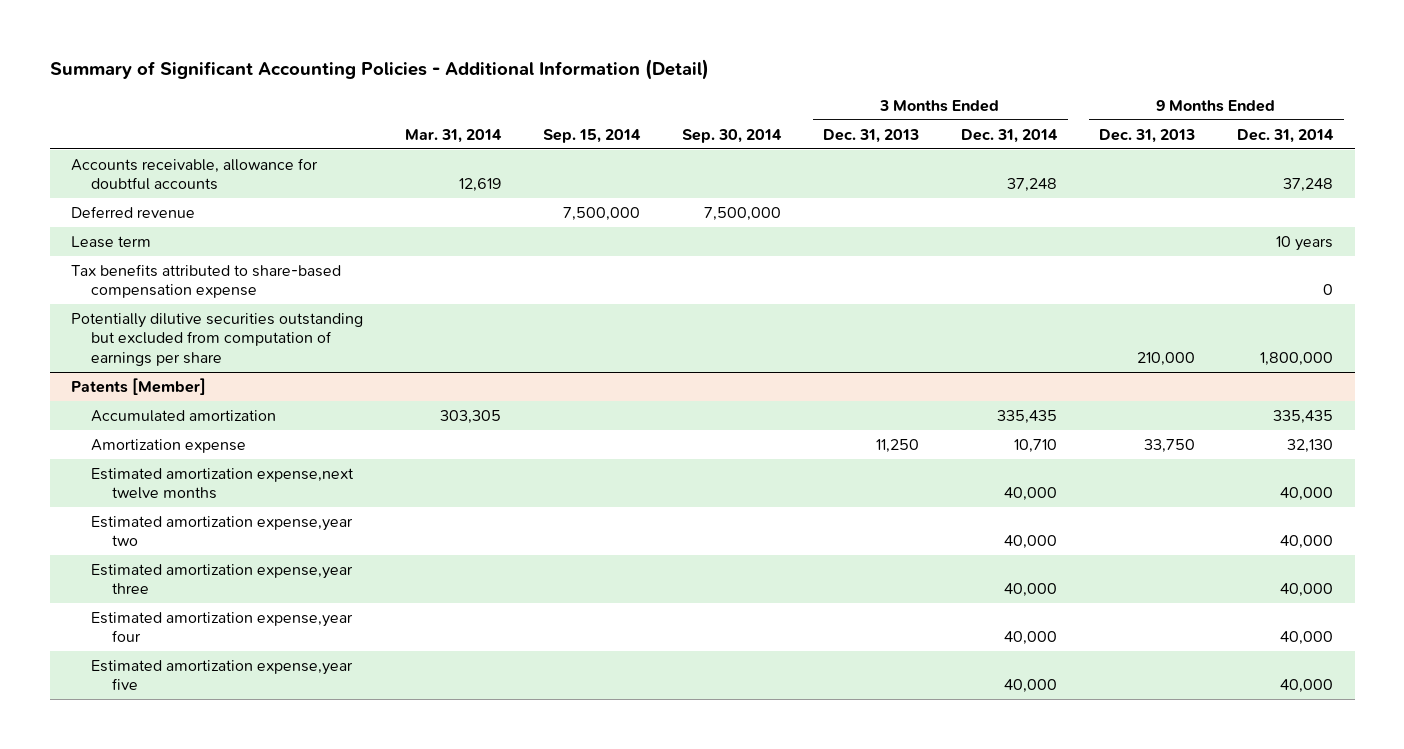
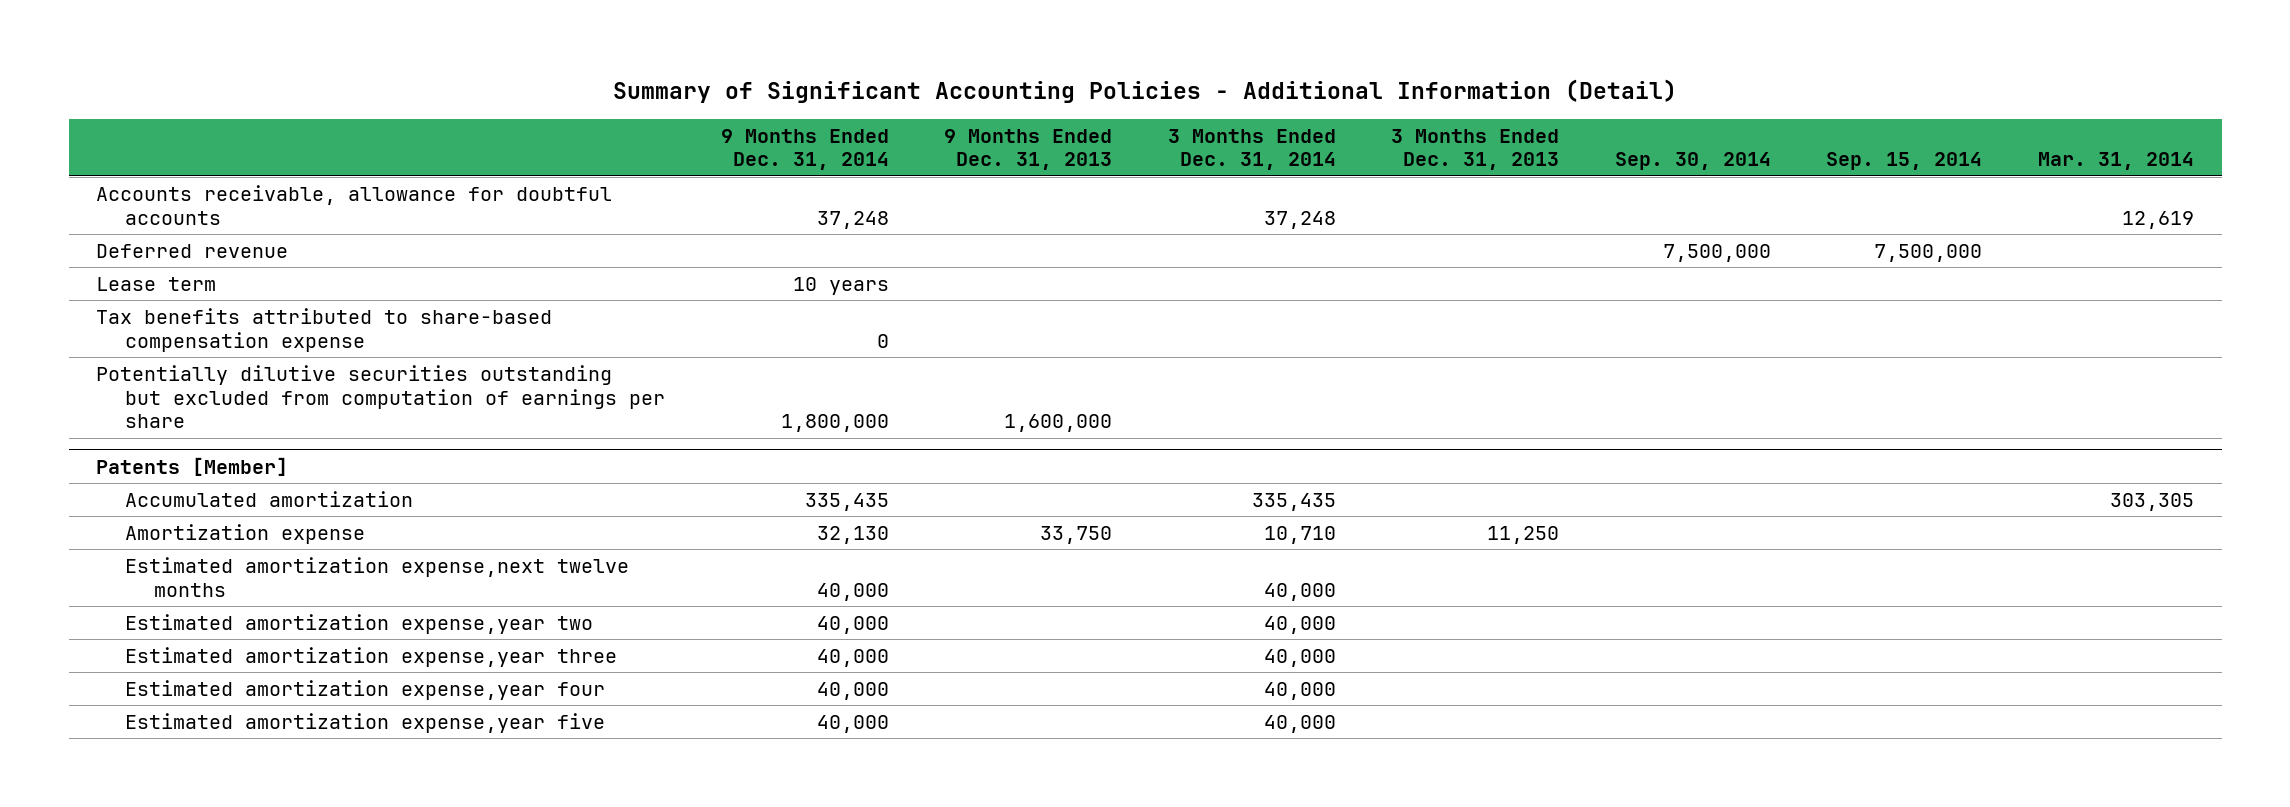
- | Mar. 31, 2014 | Sep. 15, 2014 | Sep. 30, 2014 | 3 Months Ended Dec. 31, 2013 | 3 Months Ended Dec. 31, 2014 | 9 Months Ended Dec. 31, 2013 | 9 Months Ended Dec. 31, 2014
+ | 9 Months Ended Dec. 31, 2014 | 9 Months Ended Dec. 31, 2013 | 3 Months Ended Dec. 31, 2014 | 3 Months Ended Dec. 31, 2013 | Sep. 30, 2014 | Sep. 15, 2014 | Mar. 31, 2014
- Potentially dilutive securities outstanding but excluded from computation of earnings per share | | | | | | 210,000 | 1,800,000
+ Potentially dilutive securities outstanding but excluded from computation of earnings per share | 1,800,000 | 1,600,000 | | | | |

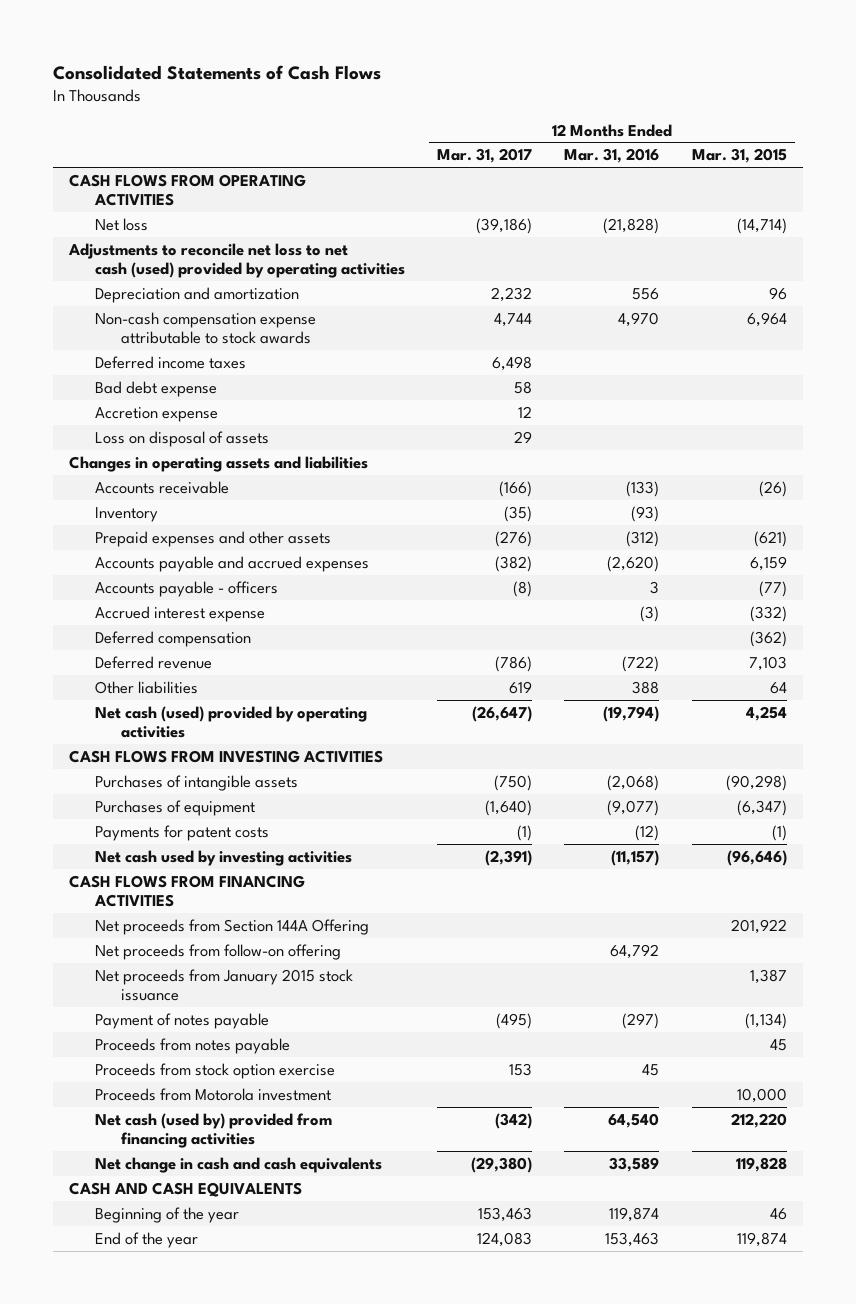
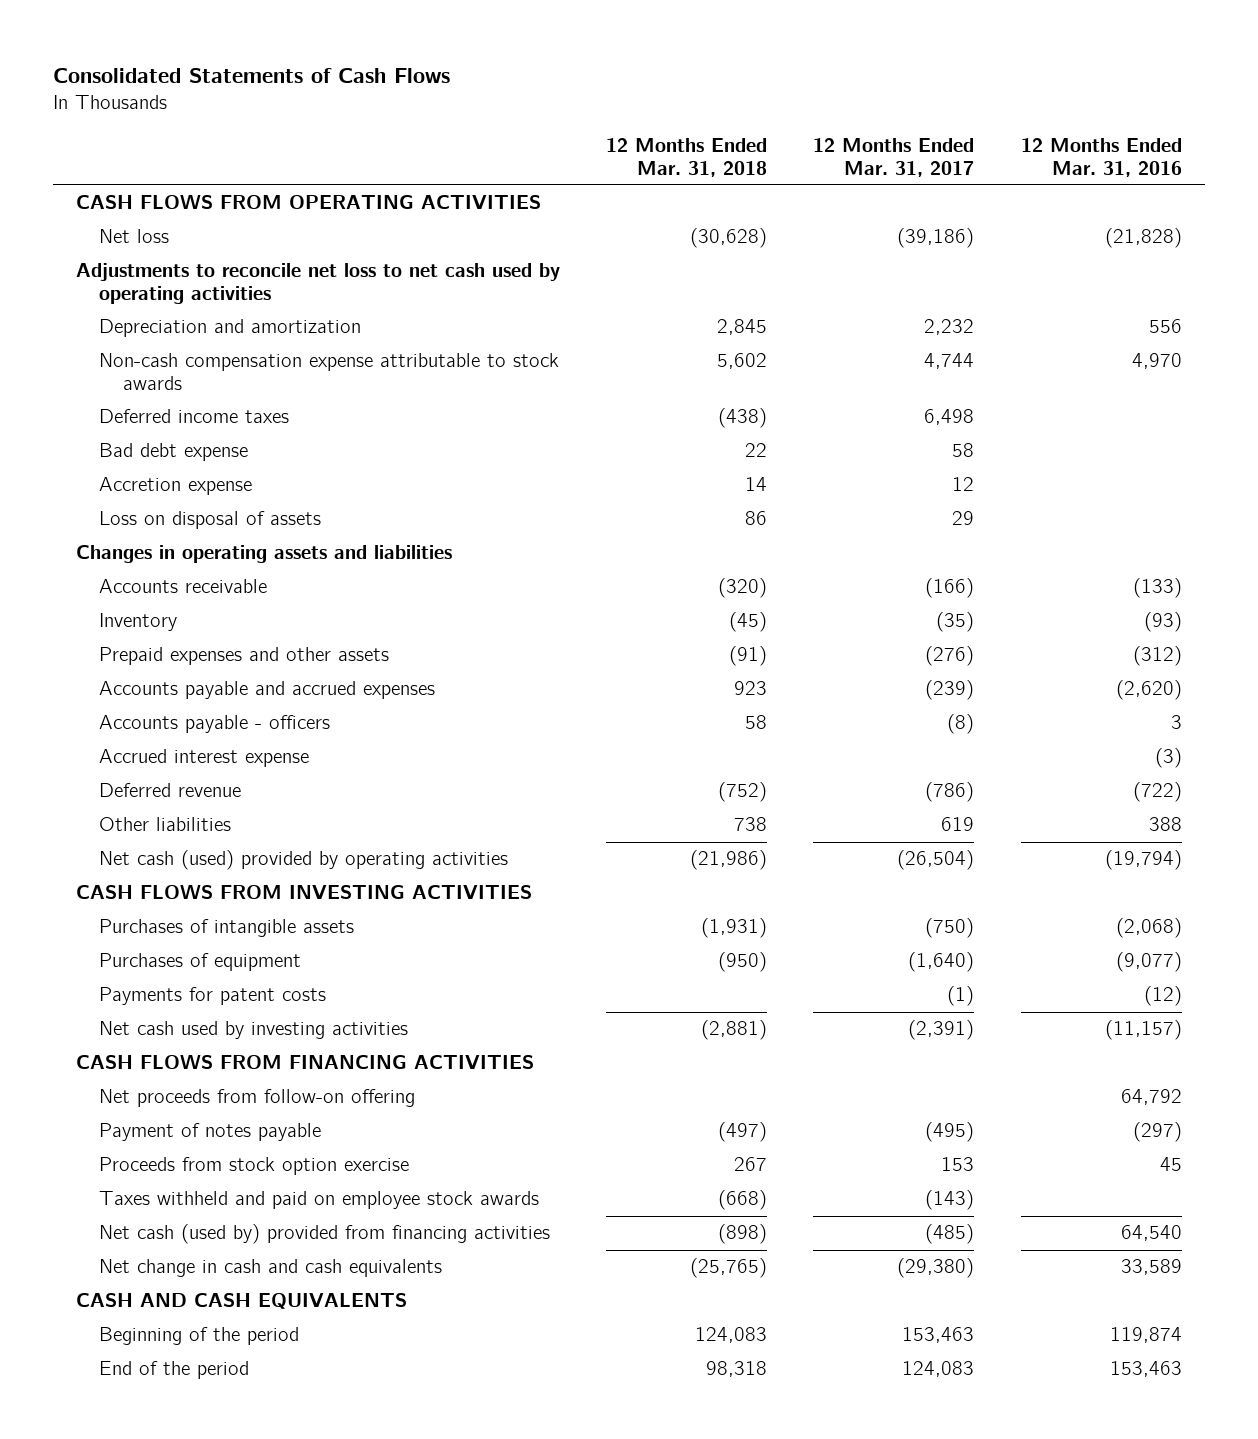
- | 12 Months Ended Mar. 31, 2017 | 12 Months Ended Mar. 31, 2016 | 12 Months Ended Mar. 31, 2015
+ | 12 Months Ended Mar. 31, 2018 | 12 Months Ended Mar. 31, 2017 | 12 Months Ended Mar. 31, 2016
- Adjustments to reconcile net loss to net cash (used) provided by operating activities
+ Adjustments to reconcile net loss to net cash used by operating activities
- Accounts payable and accrued expenses | (382) | (2,620) | 6,159
+ Accounts payable and accrued expenses | 923 | (239) | (2,620)
- Deferred compensation | | | (362)
- Net cash (used) provided by operating activities | (26,647) | (19,794) | 4,254
+ Net cash (used) provided by operating activities | (21,986) | (26,504) | (19,794)
- Net proceeds from Section 144A Offering | | | 201,922
- Net proceeds from January 2015 stock issuance | | | 1,387
- Proceeds from notes payable | | | 45
- Proceeds from Motorola investment | | | 10,000
- Net cash (used by) provided from financing activities | (342) | 64,540 | 212,220
+ Taxes withheld and paid on employee stock awards | (668) | (143) |
+ Net cash (used by) provided from financing activities | (898) | (485) | 64,540
- Beginning of the year | 153,463 | 119,874 | 46
- End of the year | 124,083 | 153,463 | 119,874
+ Beginning of the period | 124,083 | 153,463 | 119,874
+ End of the period | 98,318 | 124,083 | 153,463

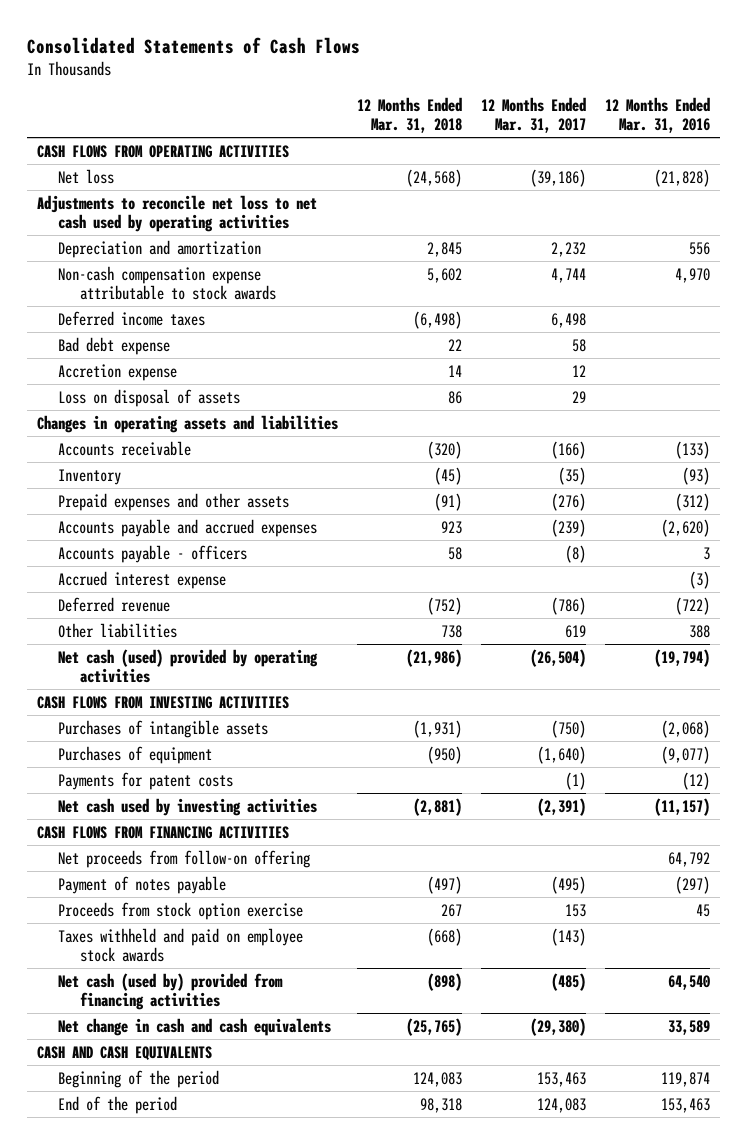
- Net loss | (30,628) | (39,186) | (21,828)
+ Net loss | (24,568) | (39,186) | (21,828)
- Deferred income taxes | (438) | 6,498 |
+ Deferred income taxes | (6,498) | 6,498 |

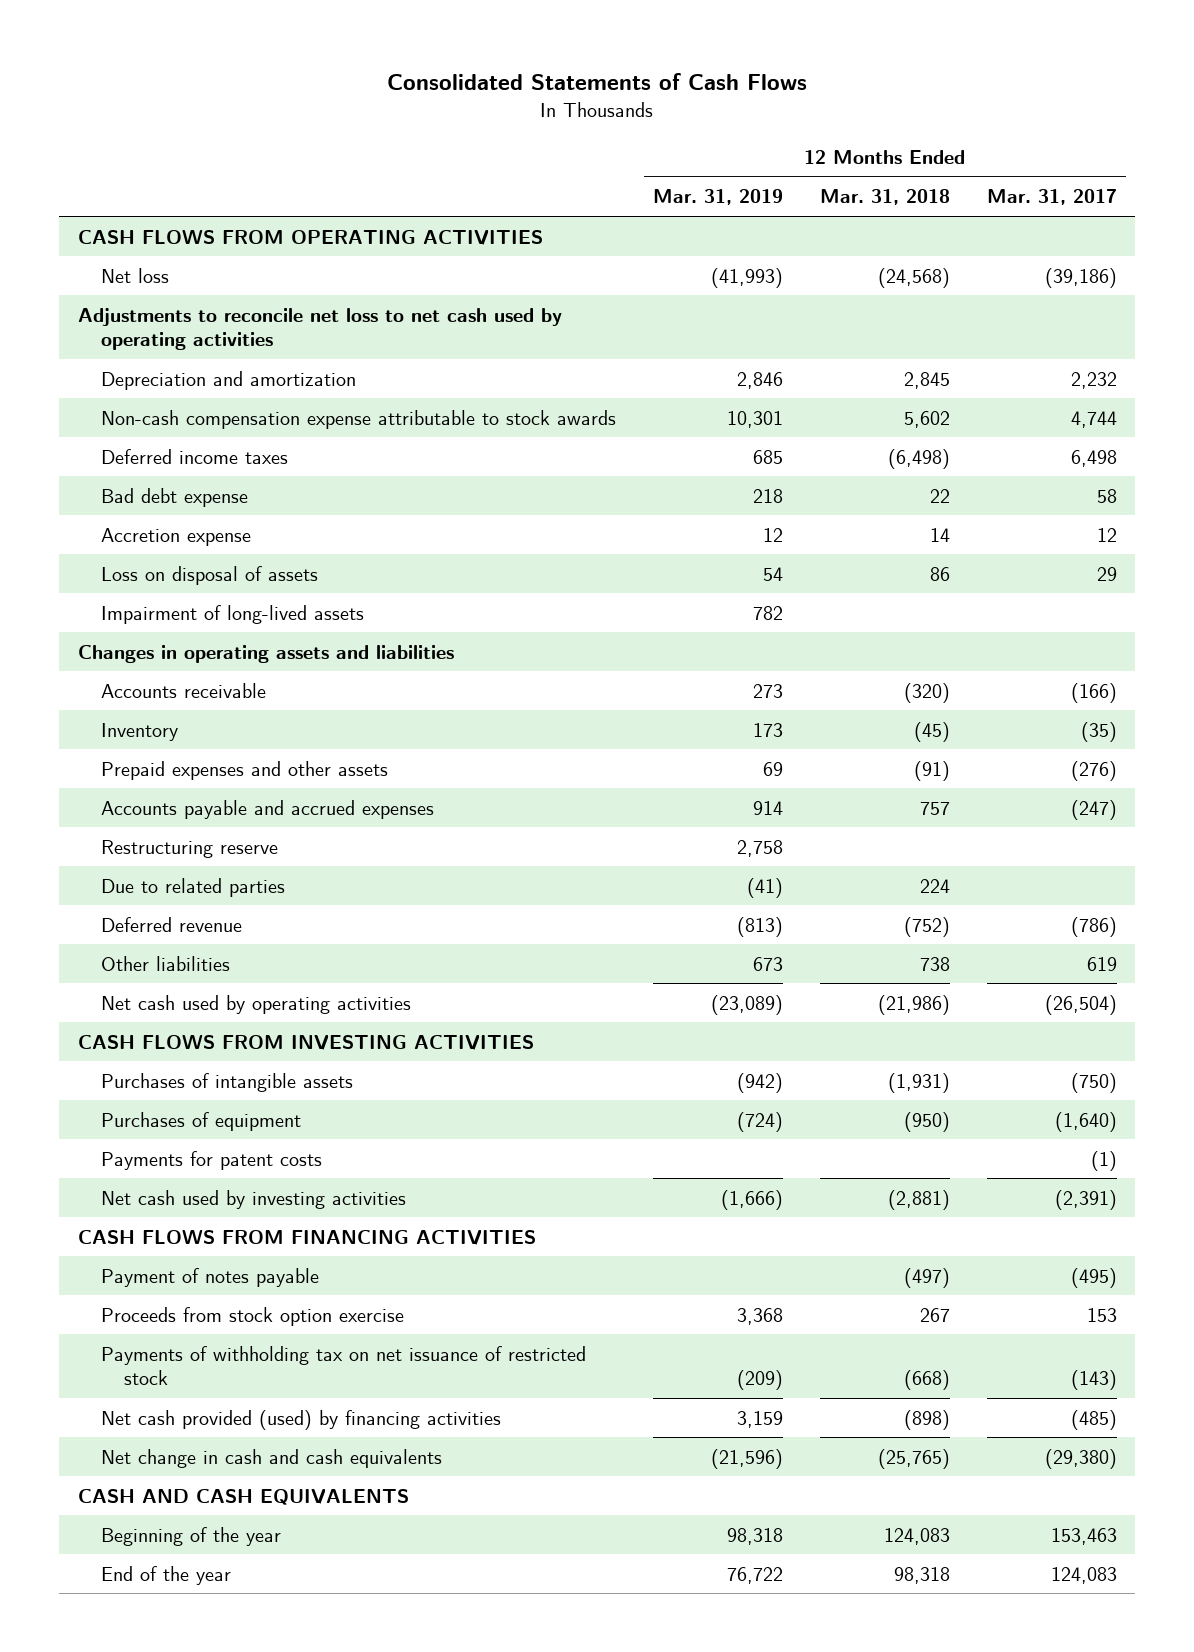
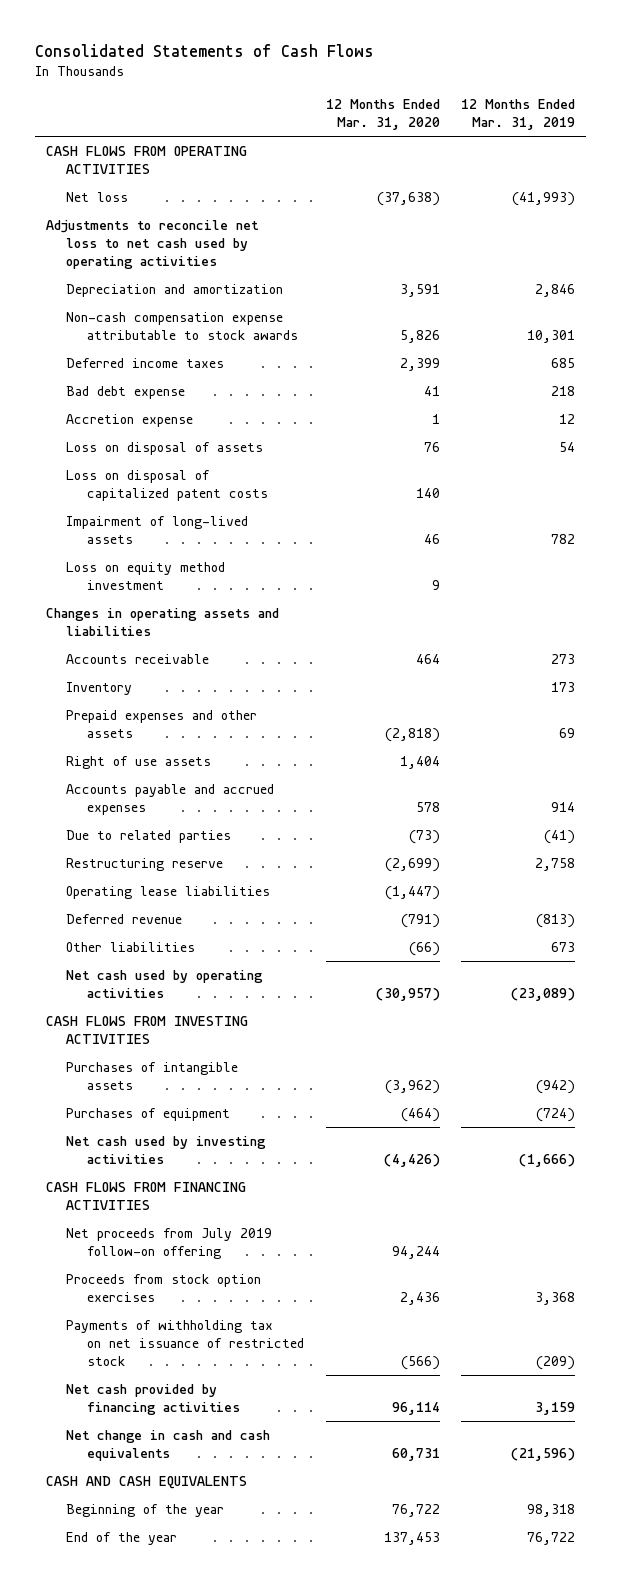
- | 12 Months Ended Mar. 31, 2019 | 12 Months Ended Mar. 31, 2018 | 12 Months Ended Mar. 31, 2017
+ | 12 Months Ended Mar. 31, 2020 | 12 Months Ended Mar. 31, 2019
+ Loss on disposal of capitalized patent costs | 140 |
+ Loss on equity method investment | 9 |
+ Right of use assets | 1,404 |
moved down: Restructuring reserve | (2,699) | 2,758
+ Operating lease liabilities | (1,447) |
- Payments for patent costs | | | (1)
- Payment of notes payable | | (497) | (495)
- Proceeds from stock option exercise | 3,368 | 267 | 153
+ Net proceeds from July 2019 follow-on offering | 94,244 |
+ Proceeds from stock option exercises | 2,436 | 3,368
- Net cash provided (used) by financing activities | 3,159 | (898) | (485)
+ Net cash provided by financing activities | 96,114 | 3,159

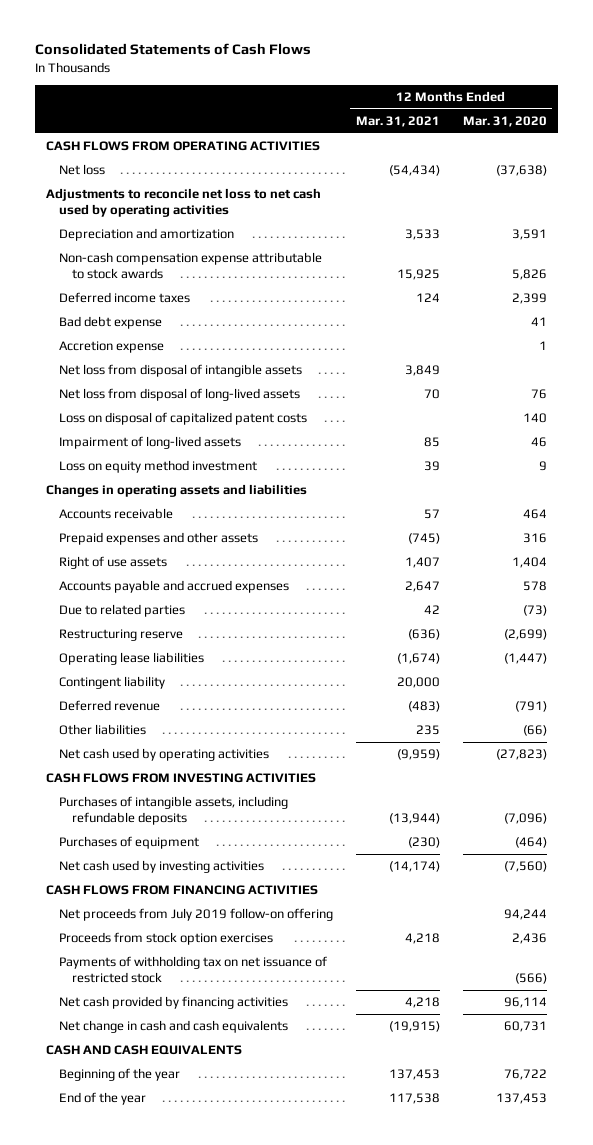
- | 12 Months Ended Mar. 31, 2020 | 12 Months Ended Mar. 31, 2019
+ | 12 Months Ended Mar. 31, 2021 | 12 Months Ended Mar. 31, 2020
- Loss on disposal of assets | 76 | 54
+ Net loss from disposal of intangible assets | 3,849 |
+ Net loss from disposal of long-lived assets | 70 | 76
- Inventory | | 173
- Prepaid expenses and other assets | (2,818) | 69
+ Prepaid expenses and other assets | (745) | 316
+ Contingent liability | 20,000 |
- Net cash used by operating activities | (30,957) | (23,089)
+ Net cash used by operating activities | (9,959) | (27,823)
- Purchases of intangible assets | (3,962) | (942)
+ Purchases of intangible assets, including refundable deposits | (13,944) | (7,096)
- Net cash used by investing activities | (4,426) | (1,666)
+ Net cash used by investing activities | (14,174) | (7,560)

